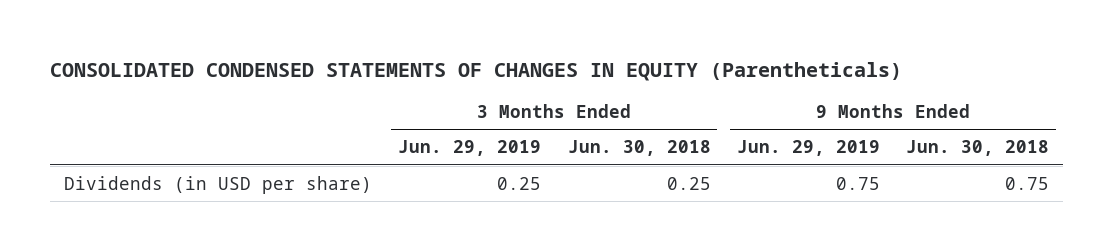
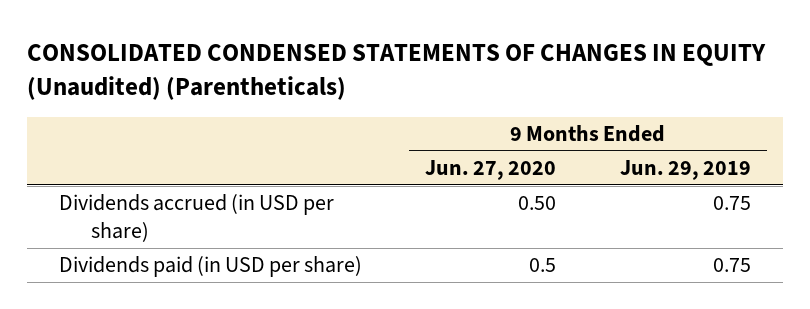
- CONSOLIDATED CONDENSED STATEMENTS OF CHANGES IN EQUITY (Parentheticals)
+ CONSOLIDATED CONDENSED STATEMENTS OF CHANGES IN EQUITY (Unaudited) (Parentheticals)
- | 3 Months Ended Jun. 29, 2019 | 3 Months Ended Jun. 30, 2018 | 9 Months Ended Jun. 29, 2019 | 9 Months Ended Jun. 30, 2018
+ | 9 Months Ended Jun. 27, 2020 | 9 Months Ended Jun. 29, 2019
- Dividends (in USD per share) | 0.25 | 0.25 | 0.75 | 0.75
+ Dividends accrued (in USD per share) | 0.50 | 0.75
+ Dividends paid (in USD per share) | 0.5 | 0.75

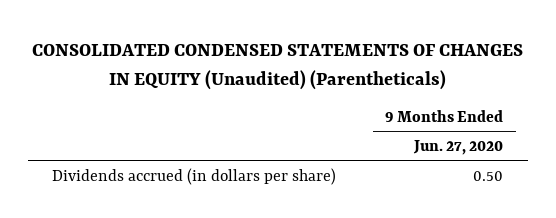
- | 9 Months Ended Jun. 27, 2020 | 9 Months Ended Jun. 29, 2019
+ | 9 Months Ended Jun. 27, 2020
- Dividends accrued (in USD per share) | 0.50 | 0.75
- Dividends paid (in USD per share) | 0.5 | 0.75
+ Dividends accrued (in dollars per share) | 0.50

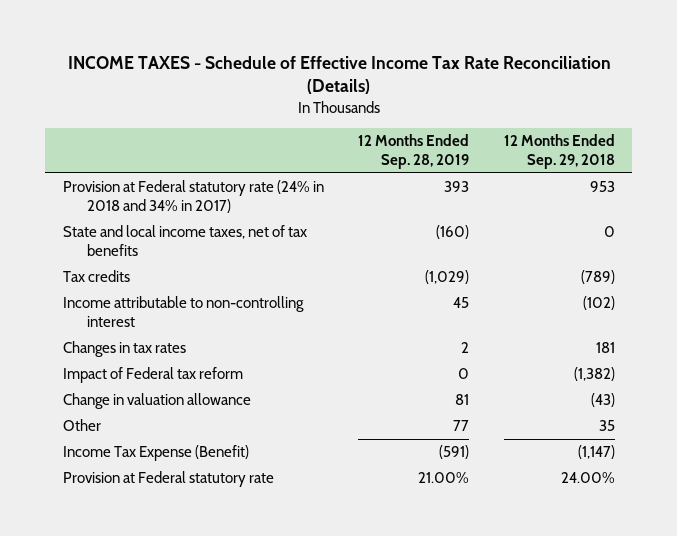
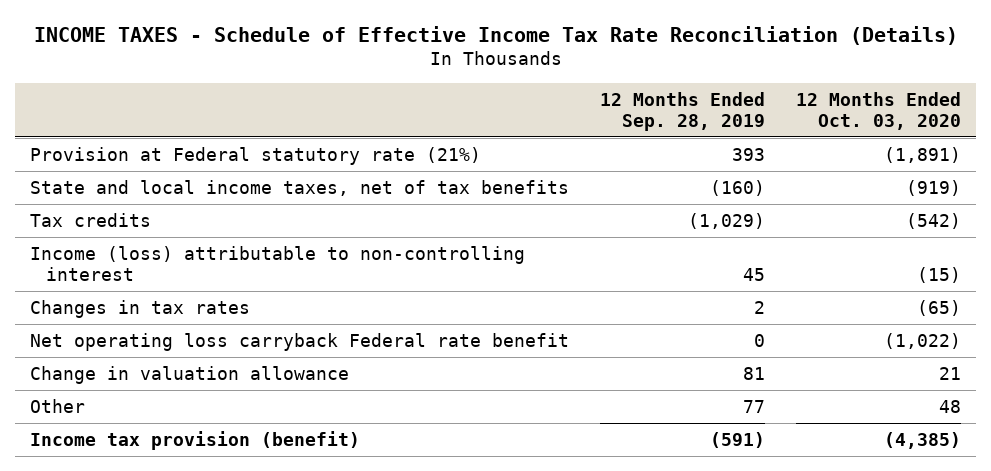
- | 12 Months Ended Sep. 28, 2019 | 12 Months Ended Sep. 29, 2018
+ | 12 Months Ended Sep. 28, 2019 | 12 Months Ended Oct. 03, 2020
- Provision at Federal statutory rate (24% in 2018 and 34% in 2017) | 393 | 953
+ Provision at Federal statutory rate (21%) | 393 | (1,891)
- Income attributable to non-controlling interest | 45 | (102)
+ Income (loss) attributable to non-controlling interest | 45 | (15)
- Impact of Federal tax reform | 0 | (1,382)
+ Net operating loss carryback Federal rate benefit | 0 | (1,022)
- Income Tax Expense (Benefit) | (591) | (1,147)
- Provision at Federal statutory rate | 21.00% | 24.00%
+ Income tax provision (benefit) | (591) | (4,385)

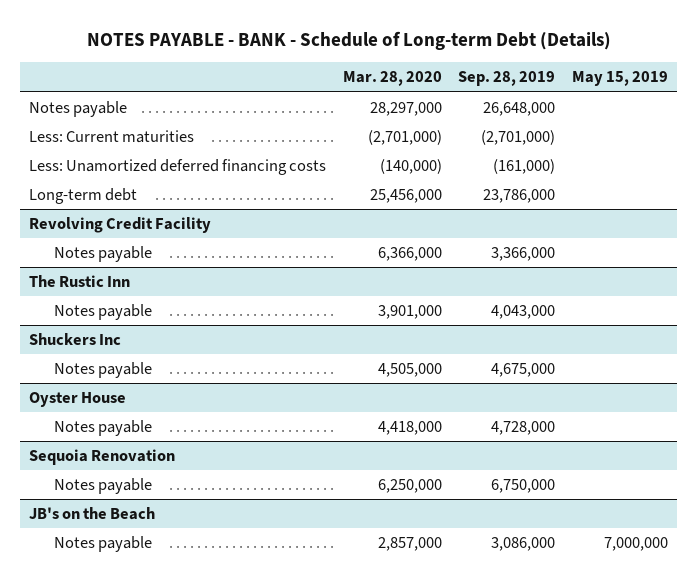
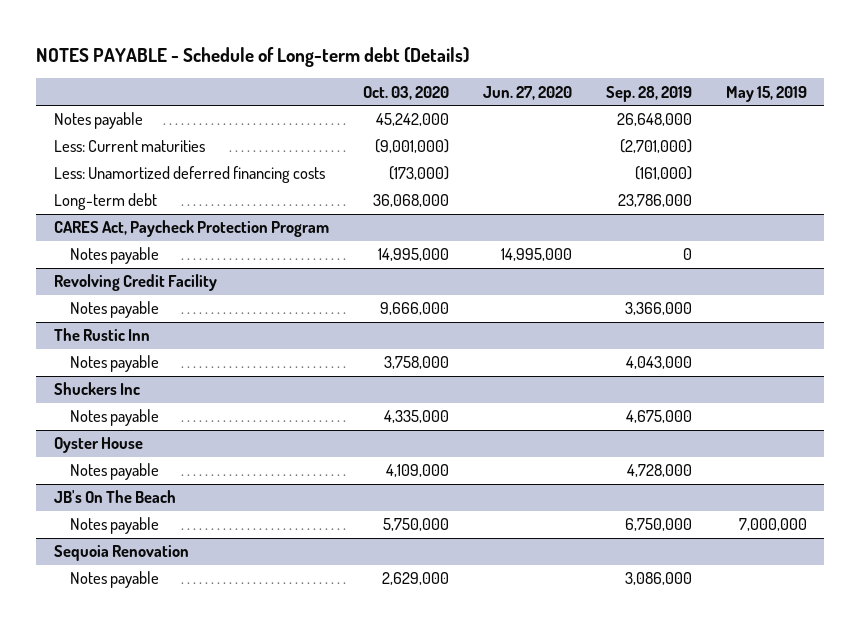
- NOTES PAYABLE - BANK - Schedule of Long-term Debt (Details)
+ NOTES PAYABLE - Schedule of Long-term debt (Details)
- | Mar. 28, 2020 | Sep. 28, 2019 | May 15, 2019
+ | Oct. 03, 2020 | Jun. 27, 2020 | Sep. 28, 2019 | May 15, 2019
+ CARES Act, Paycheck Protection Program
+ Notes payable | 14,995,000 | 14,995,000 | 0 |
+ JB's On The Beach
+ Notes payable | 5,750,000 | | 6,750,000 | 7,000,000
@ Sequoia Renovation
- Notes payable | 6,250,000 | 6,750,000 |
- JB's on the Beach
- Notes payable | 2,857,000 | 3,086,000 | 7,000,000
@ Sequoia Renovation
+ Notes payable | 2,629,000 | | 3,086,000 |

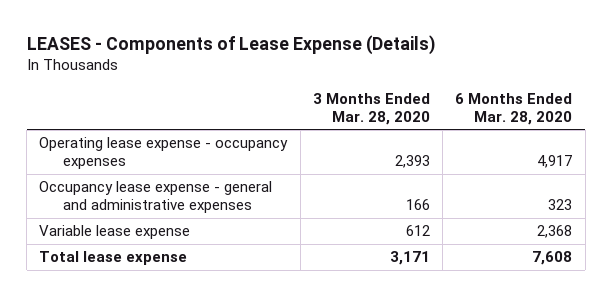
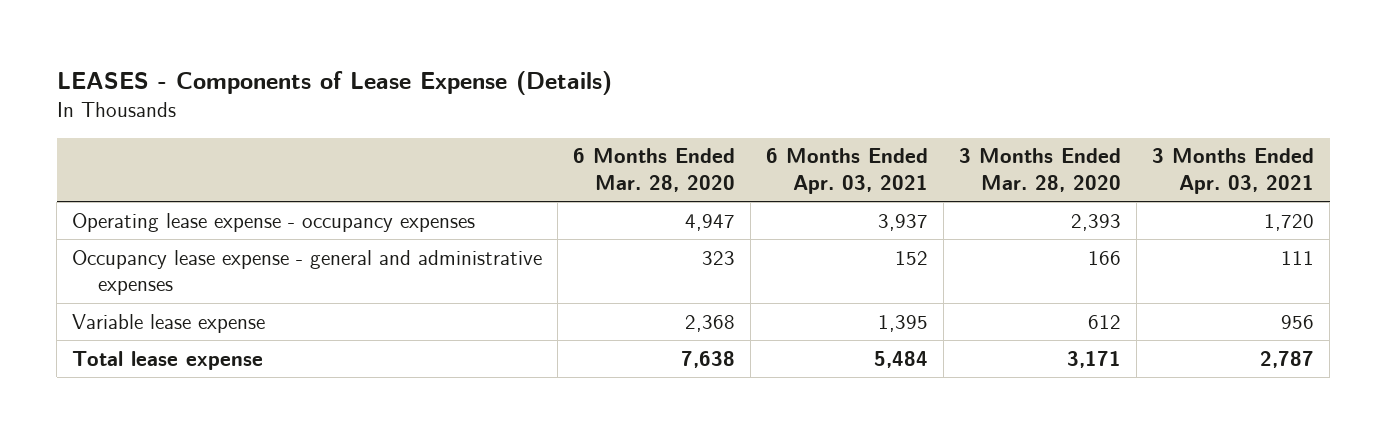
- | 3 Months Ended Mar. 28, 2020 | 6 Months Ended Mar. 28, 2020
+ | 6 Months Ended Mar. 28, 2020 | 6 Months Ended Apr. 03, 2021 | 3 Months Ended Mar. 28, 2020 | 3 Months Ended Apr. 03, 2021
- Operating lease expense - occupancy expenses | 2,393 | 4,917
+ Operating lease expense - occupancy expenses | 4,947 | 3,937 | 2,393 | 1,720
- Total lease expense | 3,171 | 7,608
+ Total lease expense | 7,638 | 5,484 | 3,171 | 2,787

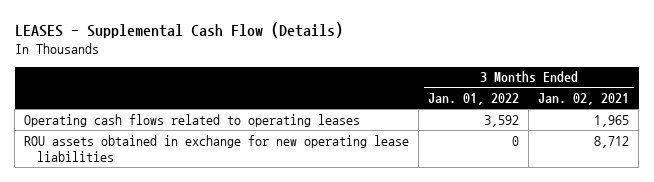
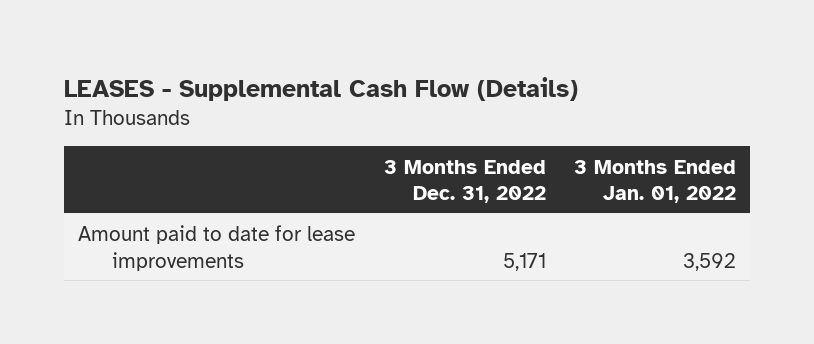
- | 3 Months Ended Jan. 01, 2022 | 3 Months Ended Jan. 02, 2021
+ | 3 Months Ended Dec. 31, 2022 | 3 Months Ended Jan. 01, 2022
- Operating cash flows related to operating leases | 3,592 | 1,965
- ROU assets obtained in exchange for new operating lease liabilities | 0 | 8,712
+ Amount paid to date for lease improvements | 5,171 | 3,592

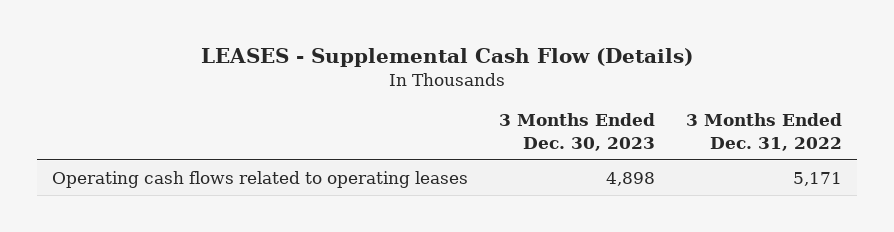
- | 3 Months Ended Dec. 31, 2022 | 3 Months Ended Jan. 01, 2022
+ | 3 Months Ended Dec. 30, 2023 | 3 Months Ended Dec. 31, 2022
- Amount paid to date for lease improvements | 5,171 | 3,592
+ Operating cash flows related to operating leases | 4,898 | 5,171

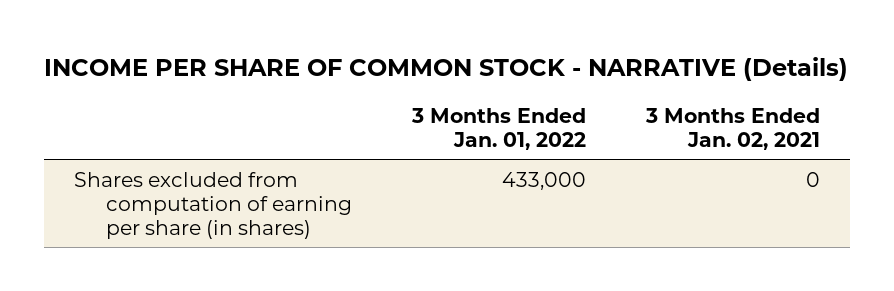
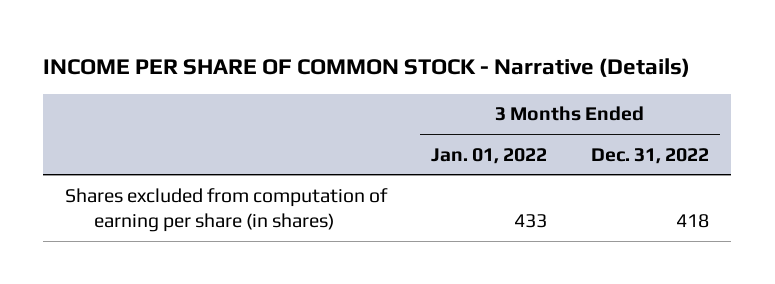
- INCOME PER SHARE OF COMMON STOCK - NARRATIVE (Details)
+ INCOME PER SHARE OF COMMON STOCK - Narrative (Details)
- | 3 Months Ended Jan. 01, 2022 | 3 Months Ended Jan. 02, 2021
+ | 3 Months Ended Jan. 01, 2022 | 3 Months Ended Dec. 31, 2022
- Shares excluded from computation of earning per share (in shares) | 433,000 | 0
+ Shares excluded from computation of earning per share (in shares) | 433 | 418

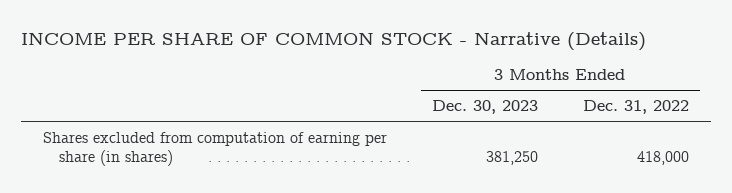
- | 3 Months Ended Jan. 01, 2022 | 3 Months Ended Dec. 31, 2022
+ | 3 Months Ended Dec. 30, 2023 | 3 Months Ended Dec. 31, 2022
- Shares excluded from computation of earning per share (in shares) | 433 | 418
+ Shares excluded from computation of earning per share (in shares) | 381,250 | 418,000

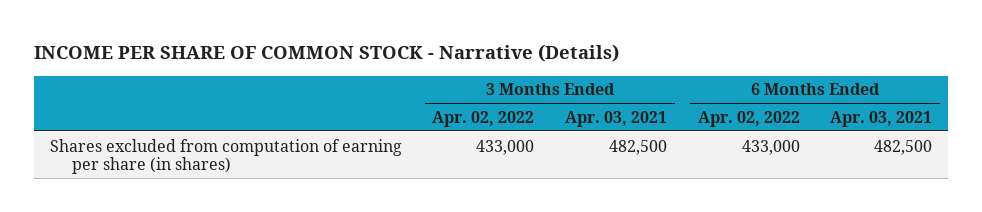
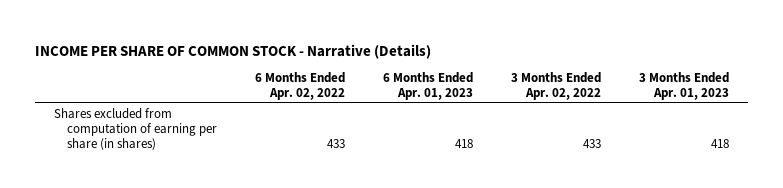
- | 3 Months Ended Apr. 02, 2022 | 3 Months Ended Apr. 03, 2021 | 6 Months Ended Apr. 02, 2022 | 6 Months Ended Apr. 03, 2021
+ | 6 Months Ended Apr. 02, 2022 | 6 Months Ended Apr. 01, 2023 | 3 Months Ended Apr. 02, 2022 | 3 Months Ended Apr. 01, 2023
- Shares excluded from computation of earning per share (in shares) | 433,000 | 482,500 | 433,000 | 482,500
+ Shares excluded from computation of earning per share (in shares) | 433 | 418 | 433 | 418

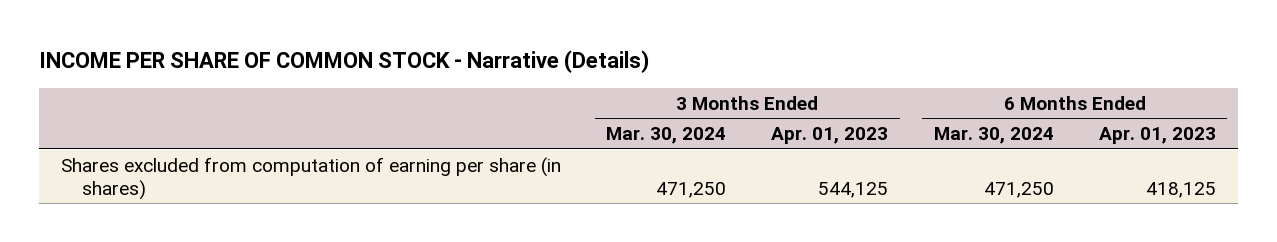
- | 6 Months Ended Apr. 02, 2022 | 6 Months Ended Apr. 01, 2023 | 3 Months Ended Apr. 02, 2022 | 3 Months Ended Apr. 01, 2023
+ | 3 Months Ended Mar. 30, 2024 | 3 Months Ended Apr. 01, 2023 | 6 Months Ended Mar. 30, 2024 | 6 Months Ended Apr. 01, 2023
- Shares excluded from computation of earning per share (in shares) | 433 | 418 | 433 | 418
+ Shares excluded from computation of earning per share (in shares) | 471,250 | 544,125 | 471,250 | 418,125

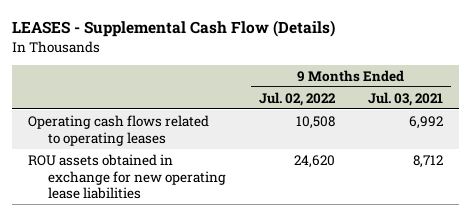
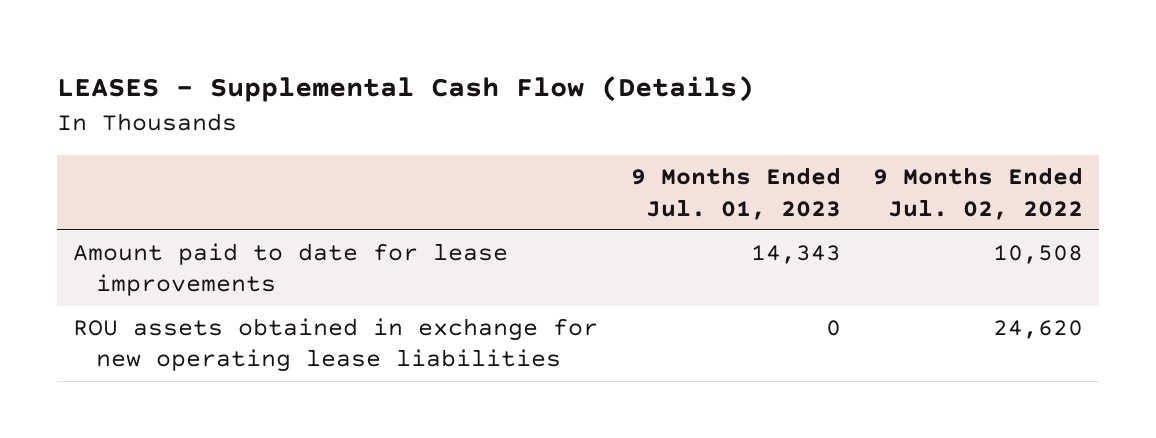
- | 9 Months Ended Jul. 02, 2022 | 9 Months Ended Jul. 03, 2021
+ | 9 Months Ended Jul. 01, 2023 | 9 Months Ended Jul. 02, 2022
- Operating cash flows related to operating leases | 10,508 | 6,992
+ Amount paid to date for lease improvements | 14,343 | 10,508

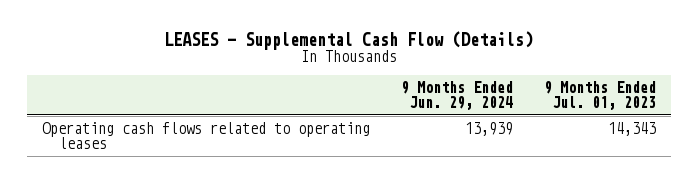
- | 9 Months Ended Jul. 01, 2023 | 9 Months Ended Jul. 02, 2022
+ | 9 Months Ended Jun. 29, 2024 | 9 Months Ended Jul. 01, 2023
- Amount paid to date for lease improvements | 14,343 | 10,508
- ROU assets obtained in exchange for new operating lease liabilities | 0 | 24,620
+ Operating cash flows related to operating leases | 13,939 | 14,343

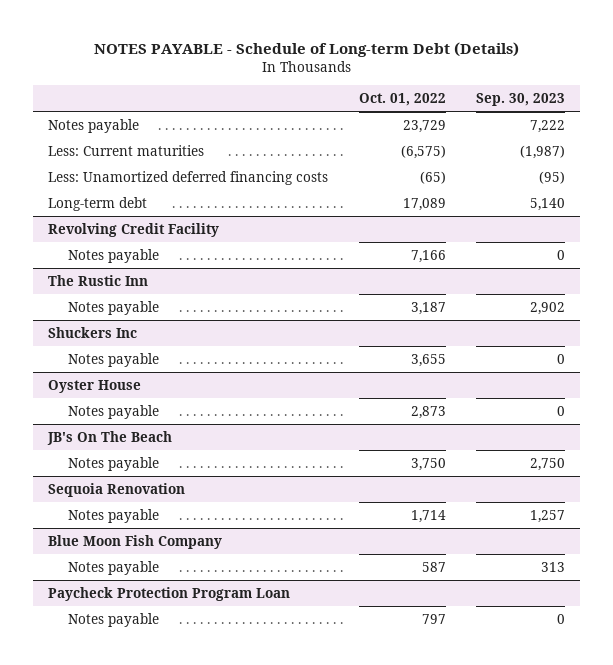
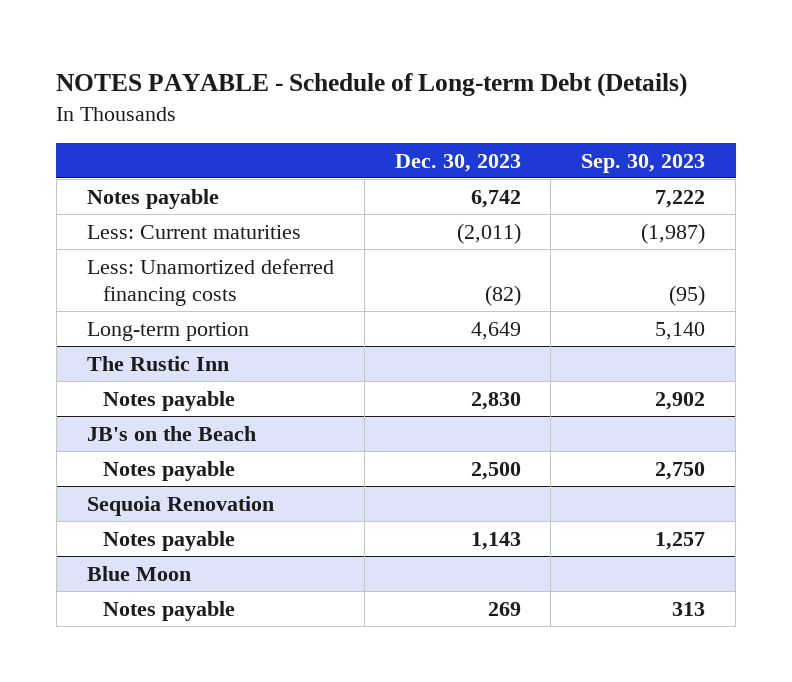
- | Oct. 01, 2022 | Sep. 30, 2023
+ | Dec. 30, 2023 | Sep. 30, 2023
- Long-term debt | 17,089 | 5,140
- Revolving Credit Facility
- Notes payable | 7,166 | 0
+ Long-term portion | 4,649 | 5,140
- Shuckers Inc
- Notes payable | 3,655 | 0
- Oyster House
- Notes payable | 2,873 | 0
- JB's On The Beach
+ JB's on the Beach
- Blue Moon Fish Company
+ Blue Moon
- Paycheck Protection Program Loan
- Notes payable | 797 | 0

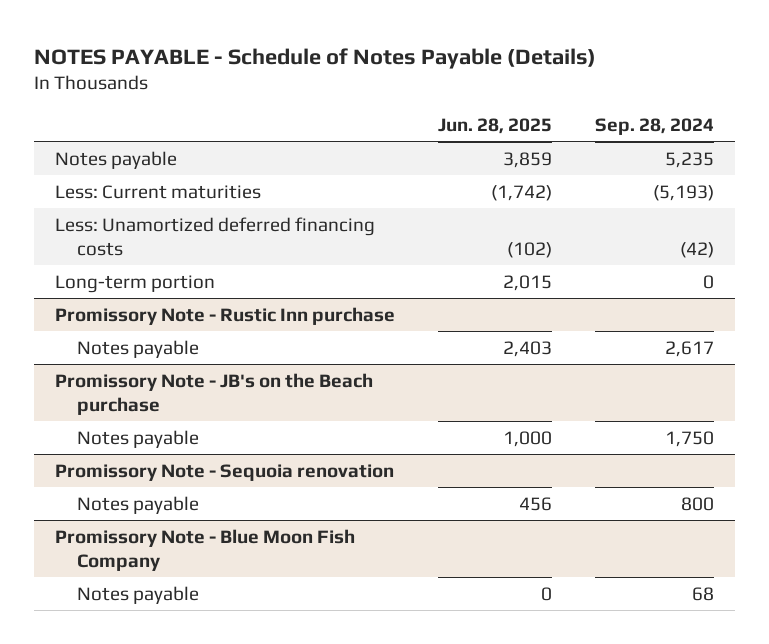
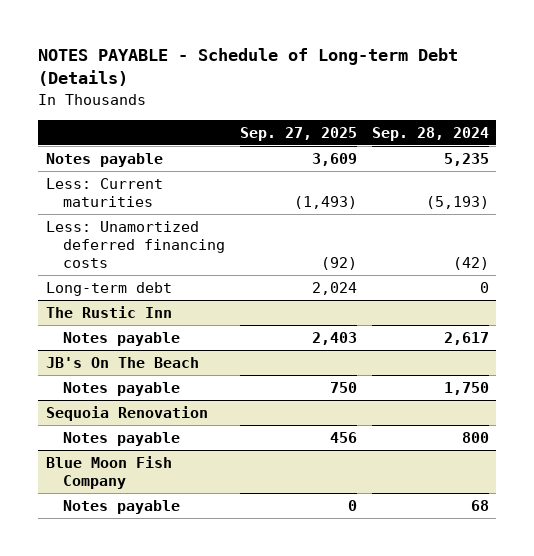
- NOTES PAYABLE - Schedule of Notes Payable (Details)
+ NOTES PAYABLE - Schedule of Long-term Debt (Details)
- | Jun. 28, 2025 | Sep. 28, 2024
+ | Sep. 27, 2025 | Sep. 28, 2024
- Long-term portion | 2,015 | 0
- Promissory Note - Rustic Inn purchase
+ Long-term debt | 2,024 | 0
+ The Rustic Inn
- Promissory Note - JB's on the Beach purchase
+ JB's On The Beach
- Promissory Note - Sequoia renovation
+ Sequoia Renovation
- Promissory Note - Blue Moon Fish Company
+ Blue Moon Fish Company

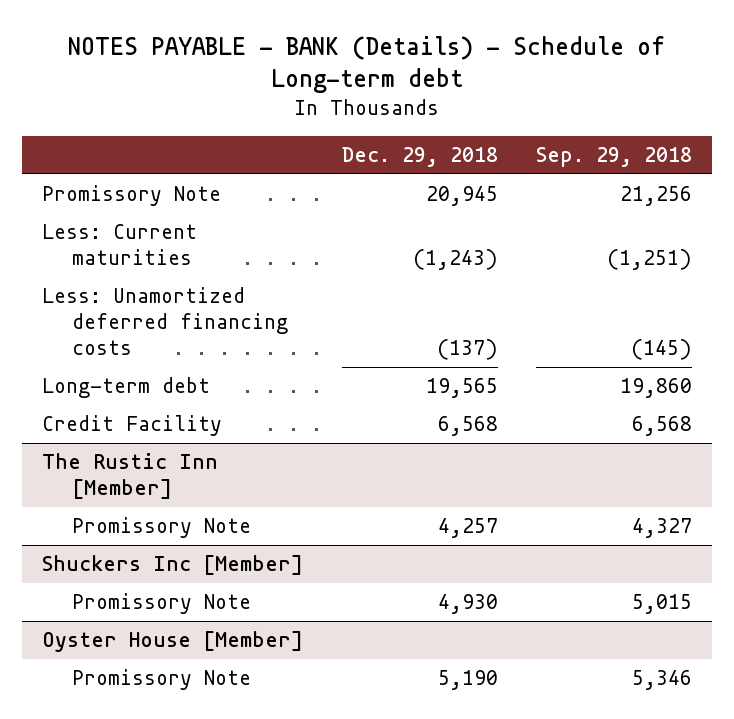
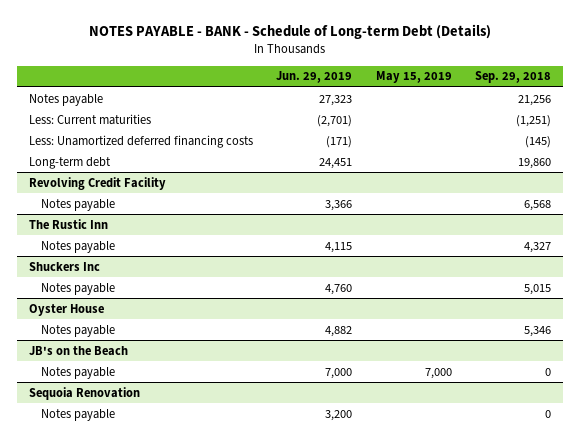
- NOTES PAYABLE - BANK (Details) - Schedule of Long-term debt
+ NOTES PAYABLE - BANK - Schedule of Long-term Debt (Details)
- | Dec. 29, 2018 | Sep. 29, 2018
+ | Jun. 29, 2019 | May 15, 2019 | Sep. 29, 2018
- Promissory Note | 20,945 | 21,256
+ Notes payable | 27,323 | | 21,256
- Credit Facility | 6,568 | 6,568
- The Rustic Inn [Member]
- Promissory Note | 4,257 | 4,327
- Shuckers Inc [Member]
- Promissory Note | 4,930 | 5,015
- Oyster House [Member]
- Promissory Note | 5,190 | 5,346
+ Revolving Credit Facility
+ Notes payable | 3,366 | | 6,568
+ The Rustic Inn
+ Notes payable | 4,115 | | 4,327
+ Shuckers Inc
+ Notes payable | 4,760 | | 5,015
+ Oyster House
+ Notes payable | 4,882 | | 5,346
+ JB's on the Beach
+ Notes payable | 7,000 | 7,000 | 0
+ Sequoia Renovation
+ Notes payable | 3,200 | | 0

